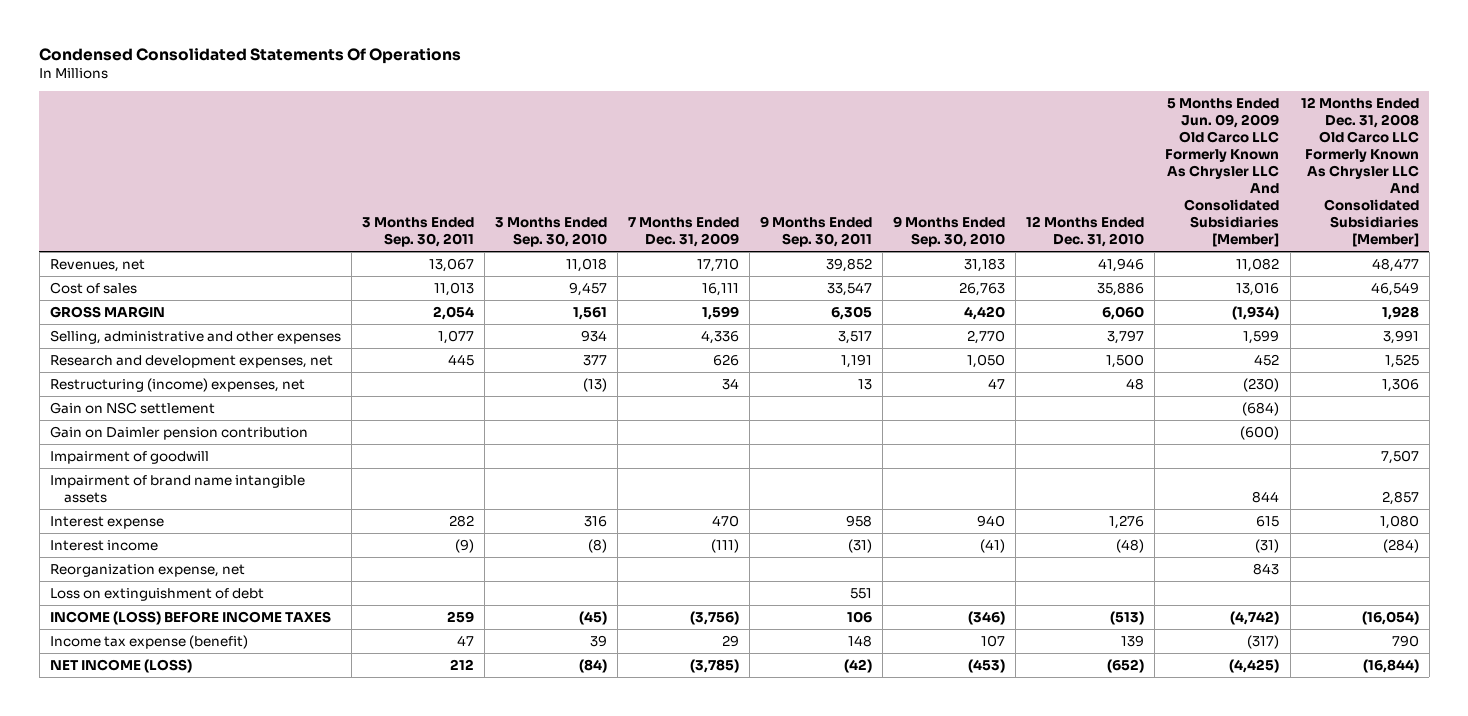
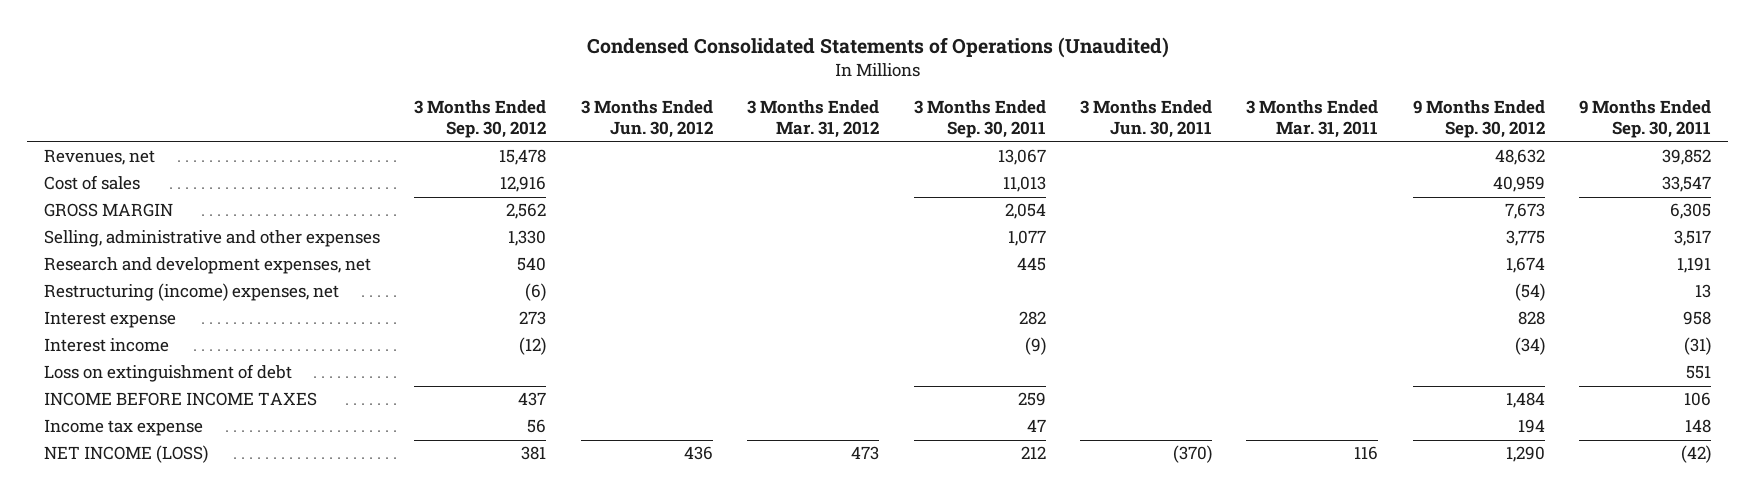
- Condensed Consolidated Statements Of Operations
+ Condensed Consolidated Statements of Operations (Unaudited)
- | 3 Months Ended Sep. 30, 2011 | 3 Months Ended Sep. 30, 2010 | 7 Months Ended Dec. 31, 2009 | 9 Months Ended Sep. 30, 2011 | 9 Months Ended Sep. 30, 2010 | 12 Months Ended Dec. 31, 2010 | 5 Months Ended Jun. 09, 2009 Old Carco LLC Formerly Known As Chrysler LLC And Consolidated Subsidiaries [Member] | 12 Months Ended Dec. 31, 2008 Old Carco LLC Formerly Known As Chrysler LLC And Consolidated Subsidiaries [Member]
+ | 3 Months Ended Sep. 30, 2012 | 3 Months Ended Jun. 30, 2012 | 3 Months Ended Mar. 31, 2012 | 3 Months Ended Sep. 30, 2011 | 3 Months Ended Jun. 30, 2011 | 3 Months Ended Mar. 31, 2011 | 9 Months Ended Sep. 30, 2012 | 9 Months Ended Sep. 30, 2011
- Gain on NSC settlement | | | | | | | (684) |
- Gain on Daimler pension contribution | | | | | | | (600) |
- Impairment of goodwill | | | | | | | | 7,507
- Impairment of brand name intangible assets | | | | | | | 844 | 2,857
- Reorganization expense, net | | | | | | | 843 |
- INCOME (LOSS) BEFORE INCOME TAXES | 259 | (45) | (3,756) | 106 | (346) | (513) | (4,742) | (16,054)
- Income tax expense (benefit) | 47 | 39 | 29 | 148 | 107 | 139 | (317) | 790
+ INCOME BEFORE INCOME TAXES | 437 | | | 259 | | | 1,484 | 106
+ Income tax expense | 56 | | | 47 | | | 194 | 148

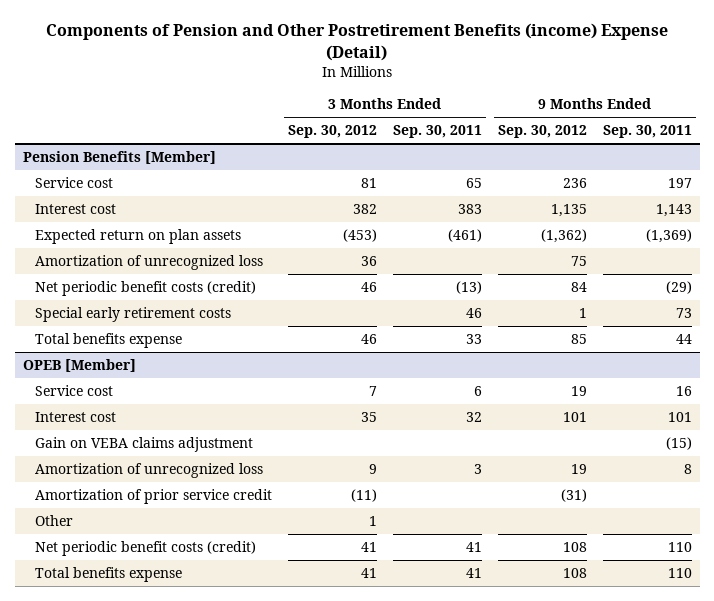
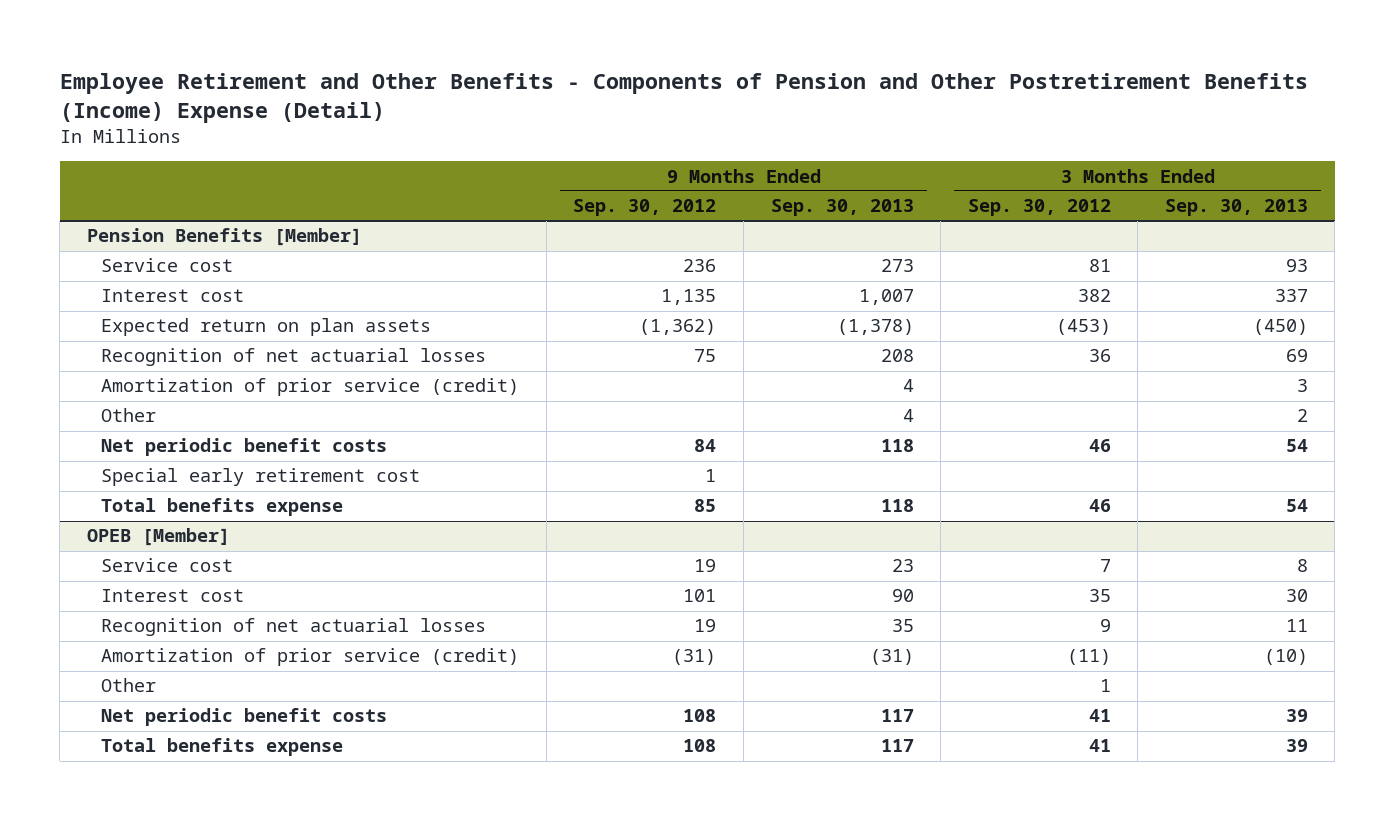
- Components of Pension and Other Postretirement Benefits (income) Expense (Detail)
+ Employee Retirement and Other Benefits - Components of Pension and Other Postretirement Benefits (Income) Expense (Detail)
- | 3 Months Ended Sep. 30, 2012 | 3 Months Ended Sep. 30, 2011 | 9 Months Ended Sep. 30, 2012 | 9 Months Ended Sep. 30, 2011
+ | 9 Months Ended Sep. 30, 2012 | 9 Months Ended Sep. 30, 2013 | 3 Months Ended Sep. 30, 2012 | 3 Months Ended Sep. 30, 2013
@ Pension Benefits [Member]
- Amortization of unrecognized loss | 36 | | 75 |
- Net periodic benefit costs (credit) | 46 | (13) | 84 | (29)
- Special early retirement costs | | 46 | 1 | 73
+ Recognition of net actuarial losses | 75 | 208 | 36 | 69
+ Amortization of prior service (credit) | | 4 | | 3
+ Other | | 4 | | 2
+ Net periodic benefit costs | 84 | 118 | 46 | 54
+ Special early retirement cost | 1 | | |
@ OPEB [Member]
- Gain on VEBA claims adjustment | | | | (15)
- Amortization of unrecognized loss | 9 | 3 | 19 | 8
- Amortization of prior service credit | (11) | | (31) |
+ Recognition of net actuarial losses | 19 | 35 | 9 | 11
+ Amortization of prior service (credit) | (31) | (31) | (11) | (10)
- Net periodic benefit costs (credit) | 41 | 41 | 108 | 110
+ Net periodic benefit costs | 108 | 117 | 41 | 39

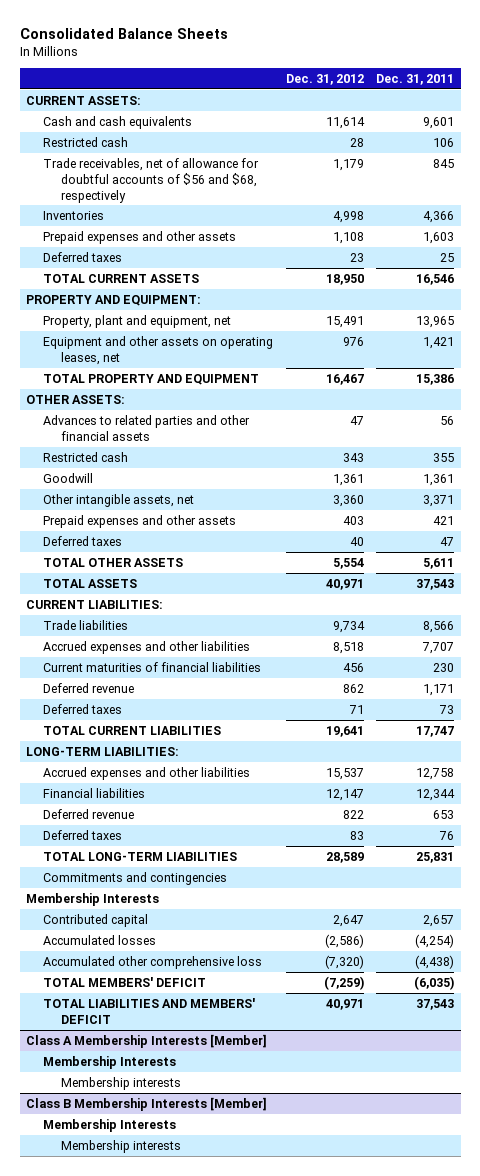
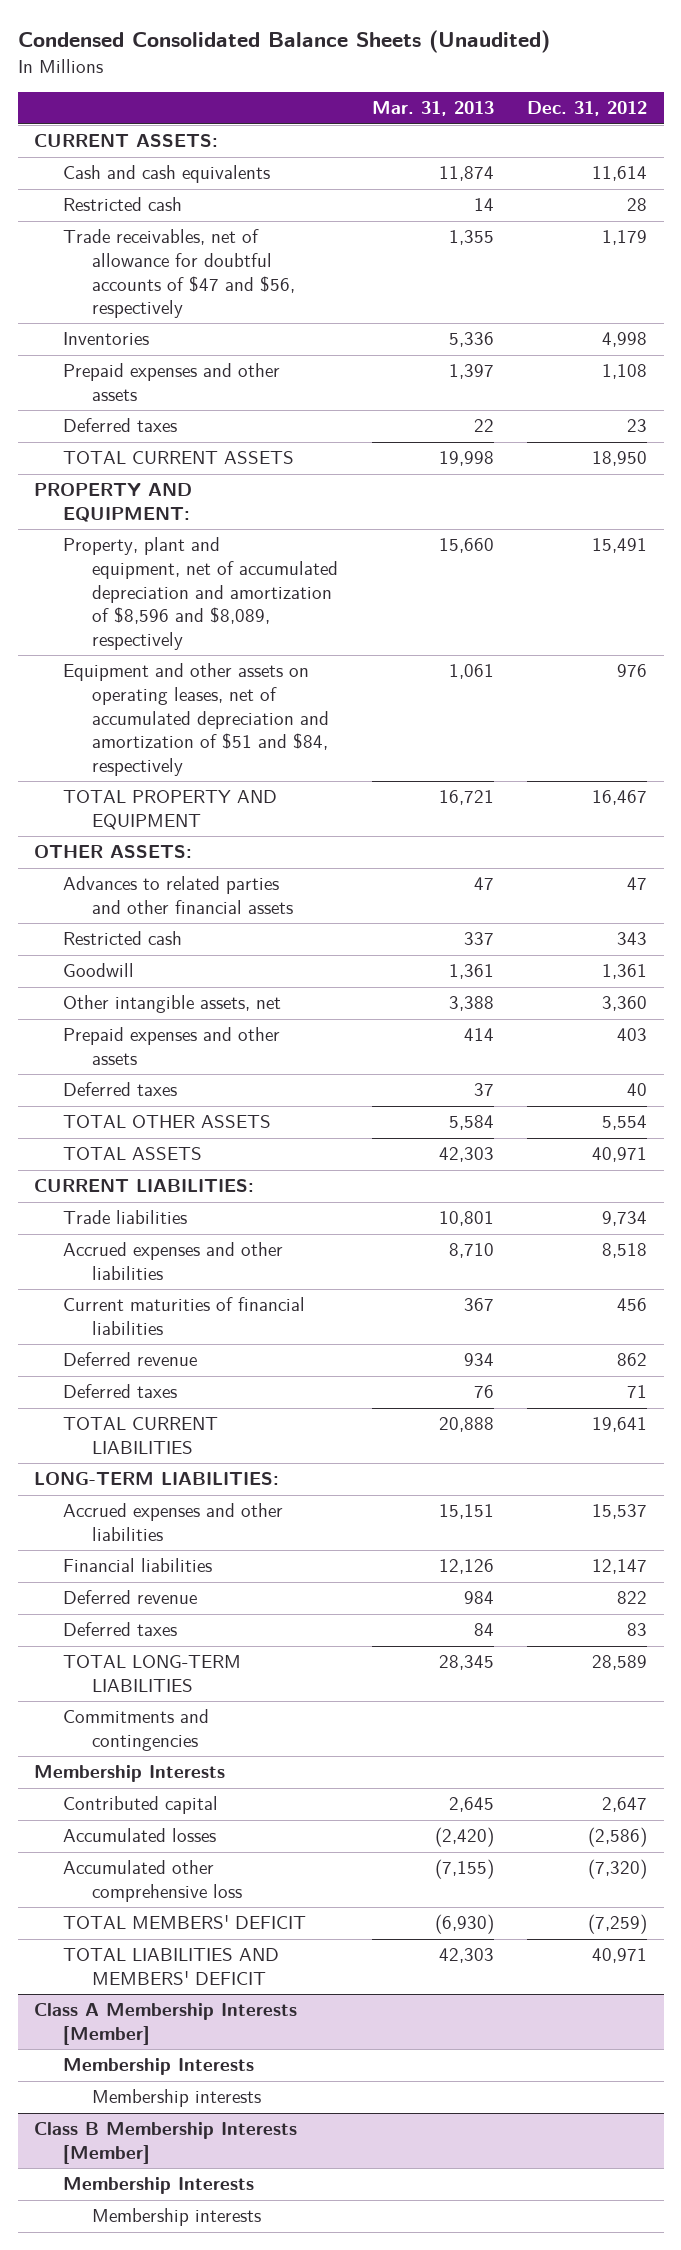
- Consolidated Balance Sheets
+ Condensed Consolidated Balance Sheets (Unaudited)
- | Dec. 31, 2012 | Dec. 31, 2011
+ | Mar. 31, 2013 | Dec. 31, 2012
- Trade receivables, net of allowance for doubtful accounts of $56 and $68, respectively | 1,179 | 845
+ Trade receivables, net of allowance for doubtful accounts of $47 and $56, respectively | 1,355 | 1,179
- Property, plant and equipment, net | 15,491 | 13,965
- Equipment and other assets on operating leases, net | 976 | 1,421
+ Property, plant and equipment, net of accumulated depreciation and amortization of $8,596 and $8,089, respectively | 15,660 | 15,491
+ Equipment and other assets on operating leases, net of accumulated depreciation and amortization of $51 and $84, respectively | 1,061 | 976

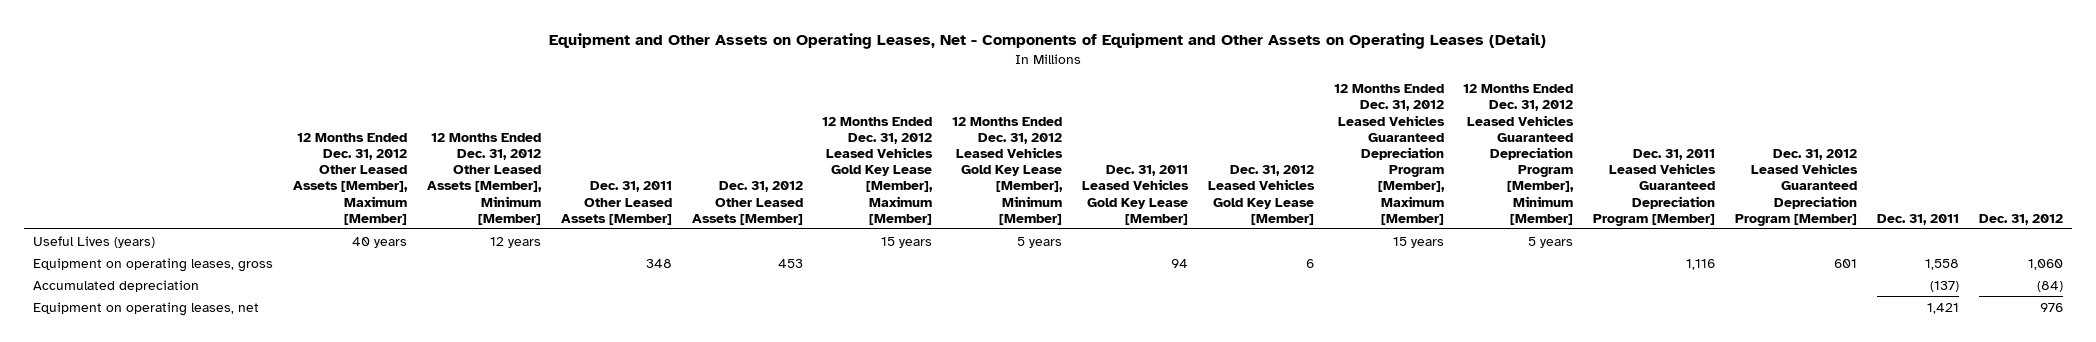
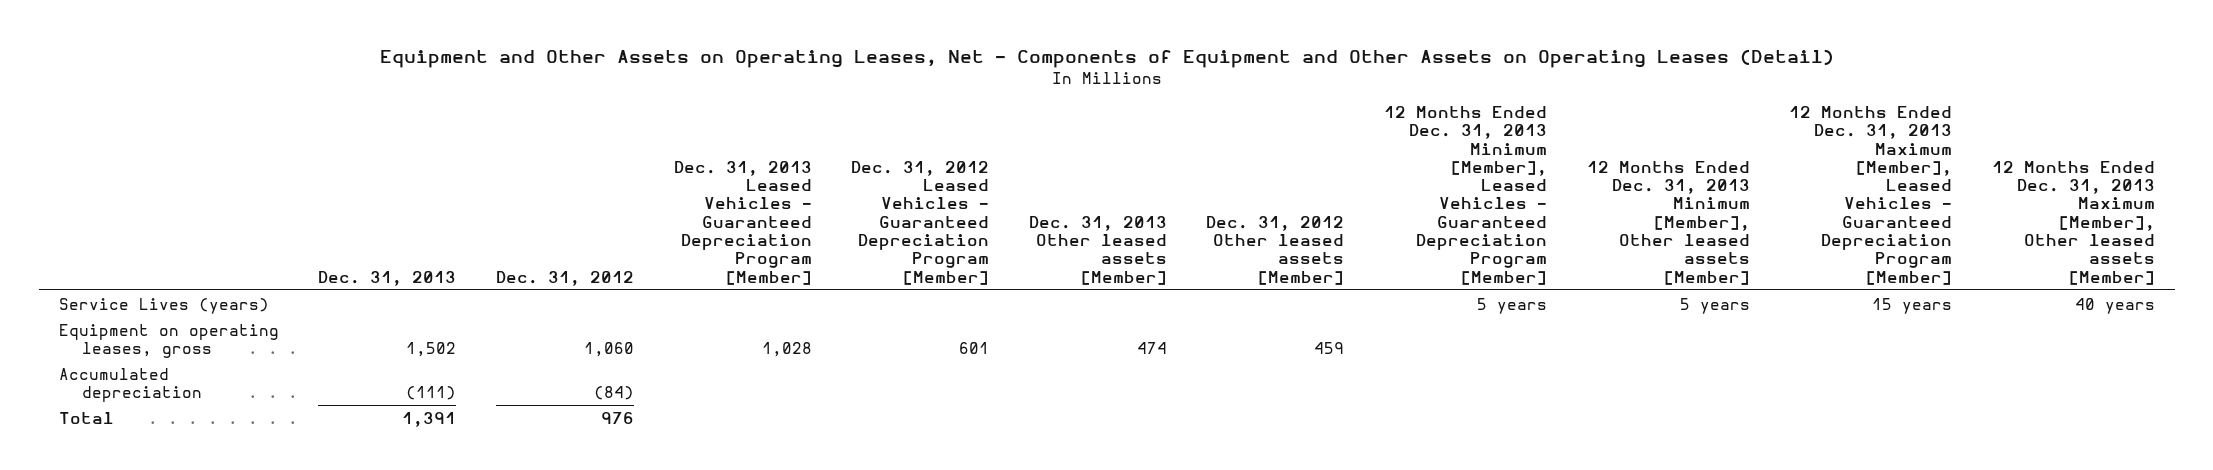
- | 12 Months Ended Dec. 31, 2012 Other Leased Assets [Member], Maximum [Member] | 12 Months Ended Dec. 31, 2012 Other Leased Assets [Member], Minimum [Member] | Dec. 31, 2011 Other Leased Assets [Member] | Dec. 31, 2012 Other Leased Assets [Member] | 12 Months Ended Dec. 31, 2012 Leased Vehicles Gold Key Lease [Member], Maximum [Member] | 12 Months Ended Dec. 31, 2012 Leased Vehicles Gold Key Lease [Member], Minimum [Member] | Dec. 31, 2011 Leased Vehicles Gold Key Lease [Member] | Dec. 31, 2012 Leased Vehicles Gold Key Lease [Member] | 12 Months Ended Dec. 31, 2012 Leased Vehicles Guaranteed Depreciation Program [Member], Maximum [Member] | 12 Months Ended Dec. 31, 2012 Leased Vehicles Guaranteed Depreciation Program [Member], Minimum [Member] | Dec. 31, 2011 Leased Vehicles Guaranteed Depreciation Program [Member] | Dec. 31, 2012 Leased Vehicles Guaranteed Depreciation Program [Member] | Dec. 31, 2011 | Dec. 31, 2012
+ | Dec. 31, 2013 | Dec. 31, 2012 | Dec. 31, 2013 Leased Vehicles - Guaranteed Depreciation Program [Member] | Dec. 31, 2012 Leased Vehicles - Guaranteed Depreciation Program [Member] | Dec. 31, 2013 Other leased assets [Member] | Dec. 31, 2012 Other leased assets [Member] | 12 Months Ended Dec. 31, 2013 Minimum [Member], Leased Vehicles - Guaranteed Depreciation Program [Member] | 12 Months Ended Dec. 31, 2013 Minimum [Member], Other leased assets [Member] | 12 Months Ended Dec. 31, 2013 Maximum [Member], Leased Vehicles - Guaranteed Depreciation Program [Member] | 12 Months Ended Dec. 31, 2013 Maximum [Member], Other leased assets [Member]
- Useful Lives (years) | 40 years | 12 years | | | 15 years | 5 years | | | 15 years | 5 years | | | |
+ Service Lives (years) | | | | | | | 5 years | 5 years | 15 years | 40 years
- Equipment on operating leases, net | | | | | | | | | | | | | 1,421 | 976
+ Total | 1,391 | 976 | | | | | | | |

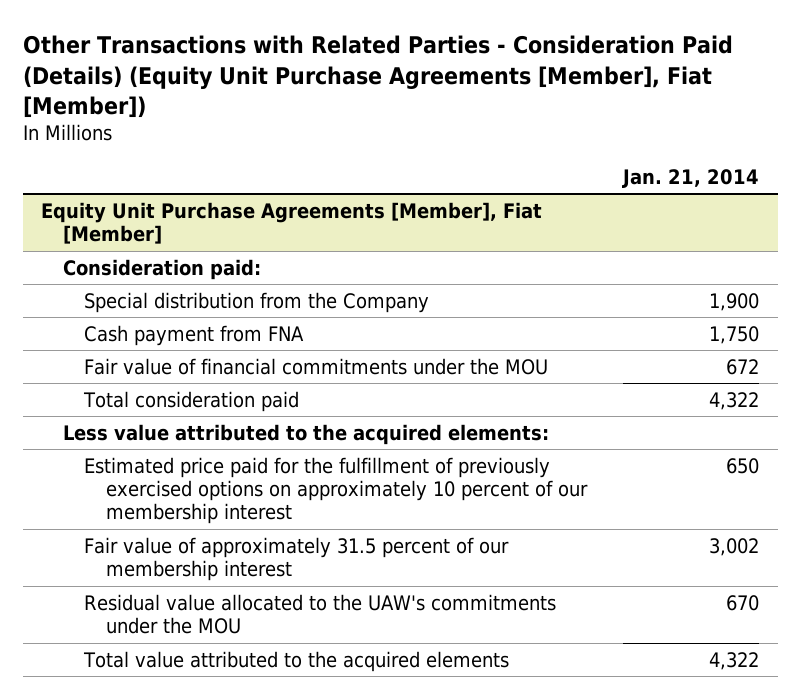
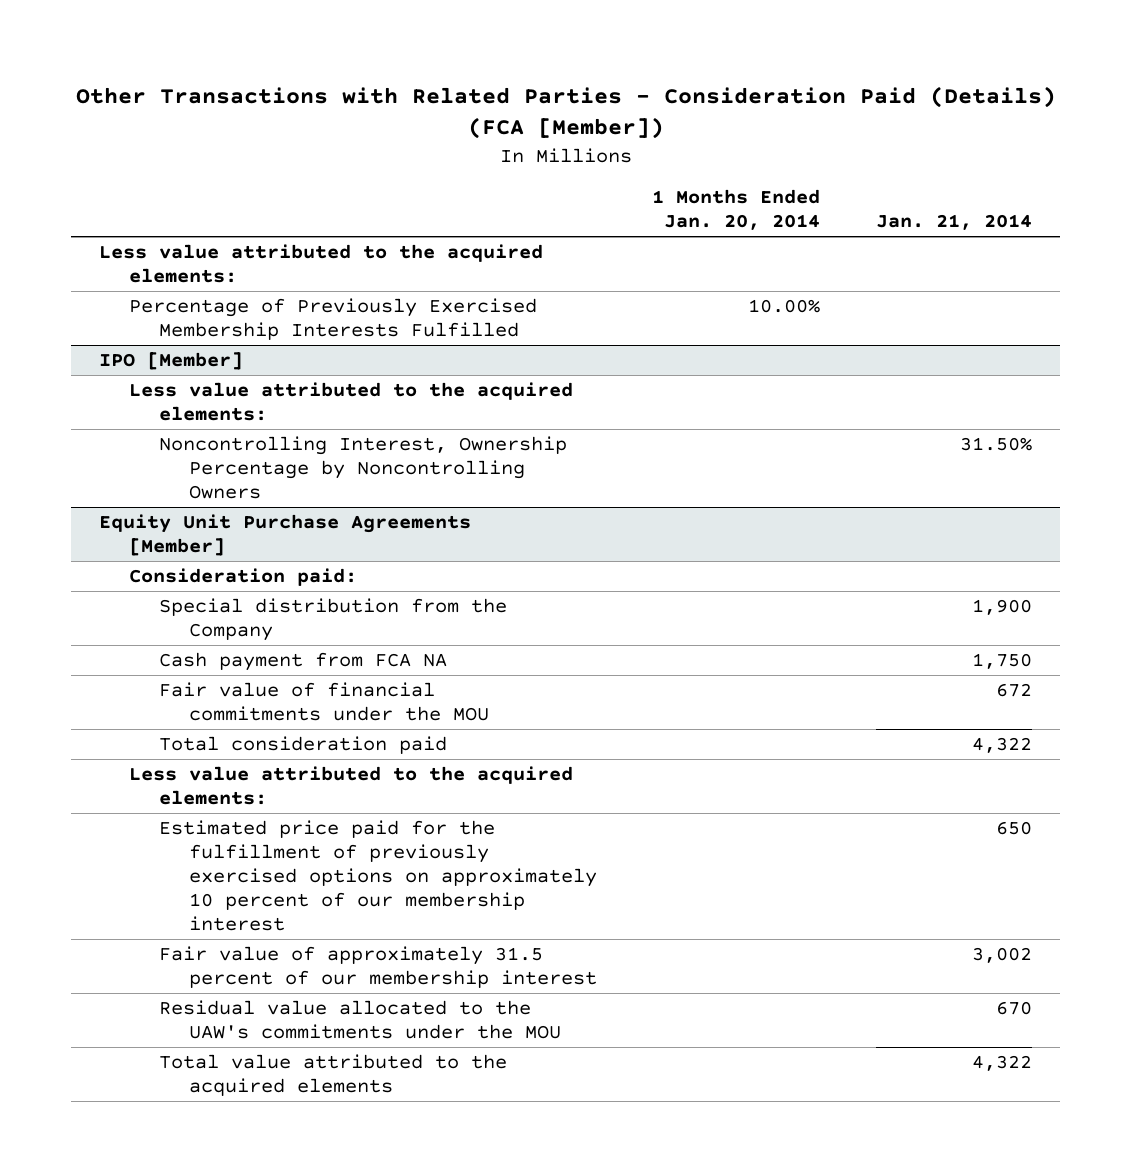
- Other Transactions with Related Parties - Consideration Paid (Details) (Equity Unit Purchase Agreements [Member], Fiat [Member])
+ Other Transactions with Related Parties - Consideration Paid (Details) (FCA [Member])
- | Jan. 21, 2014
+ | 1 Months Ended Jan. 20, 2014 | Jan. 21, 2014
- Equity Unit Purchase Agreements [Member], Fiat [Member]
+ Less value attributed to the acquired elements:
+ Percentage of Previously Exercised Membership Interests Fulfilled | 10.00% |
+ IPO [Member]
+ Less value attributed to the acquired elements:
+ Noncontrolling Interest, Ownership Percentage by Noncontrolling Owners | | 31.50%
+ Equity Unit Purchase Agreements [Member]
- Cash payment from FNA | 1,750
+ Cash payment from FCA NA | | 1,750

